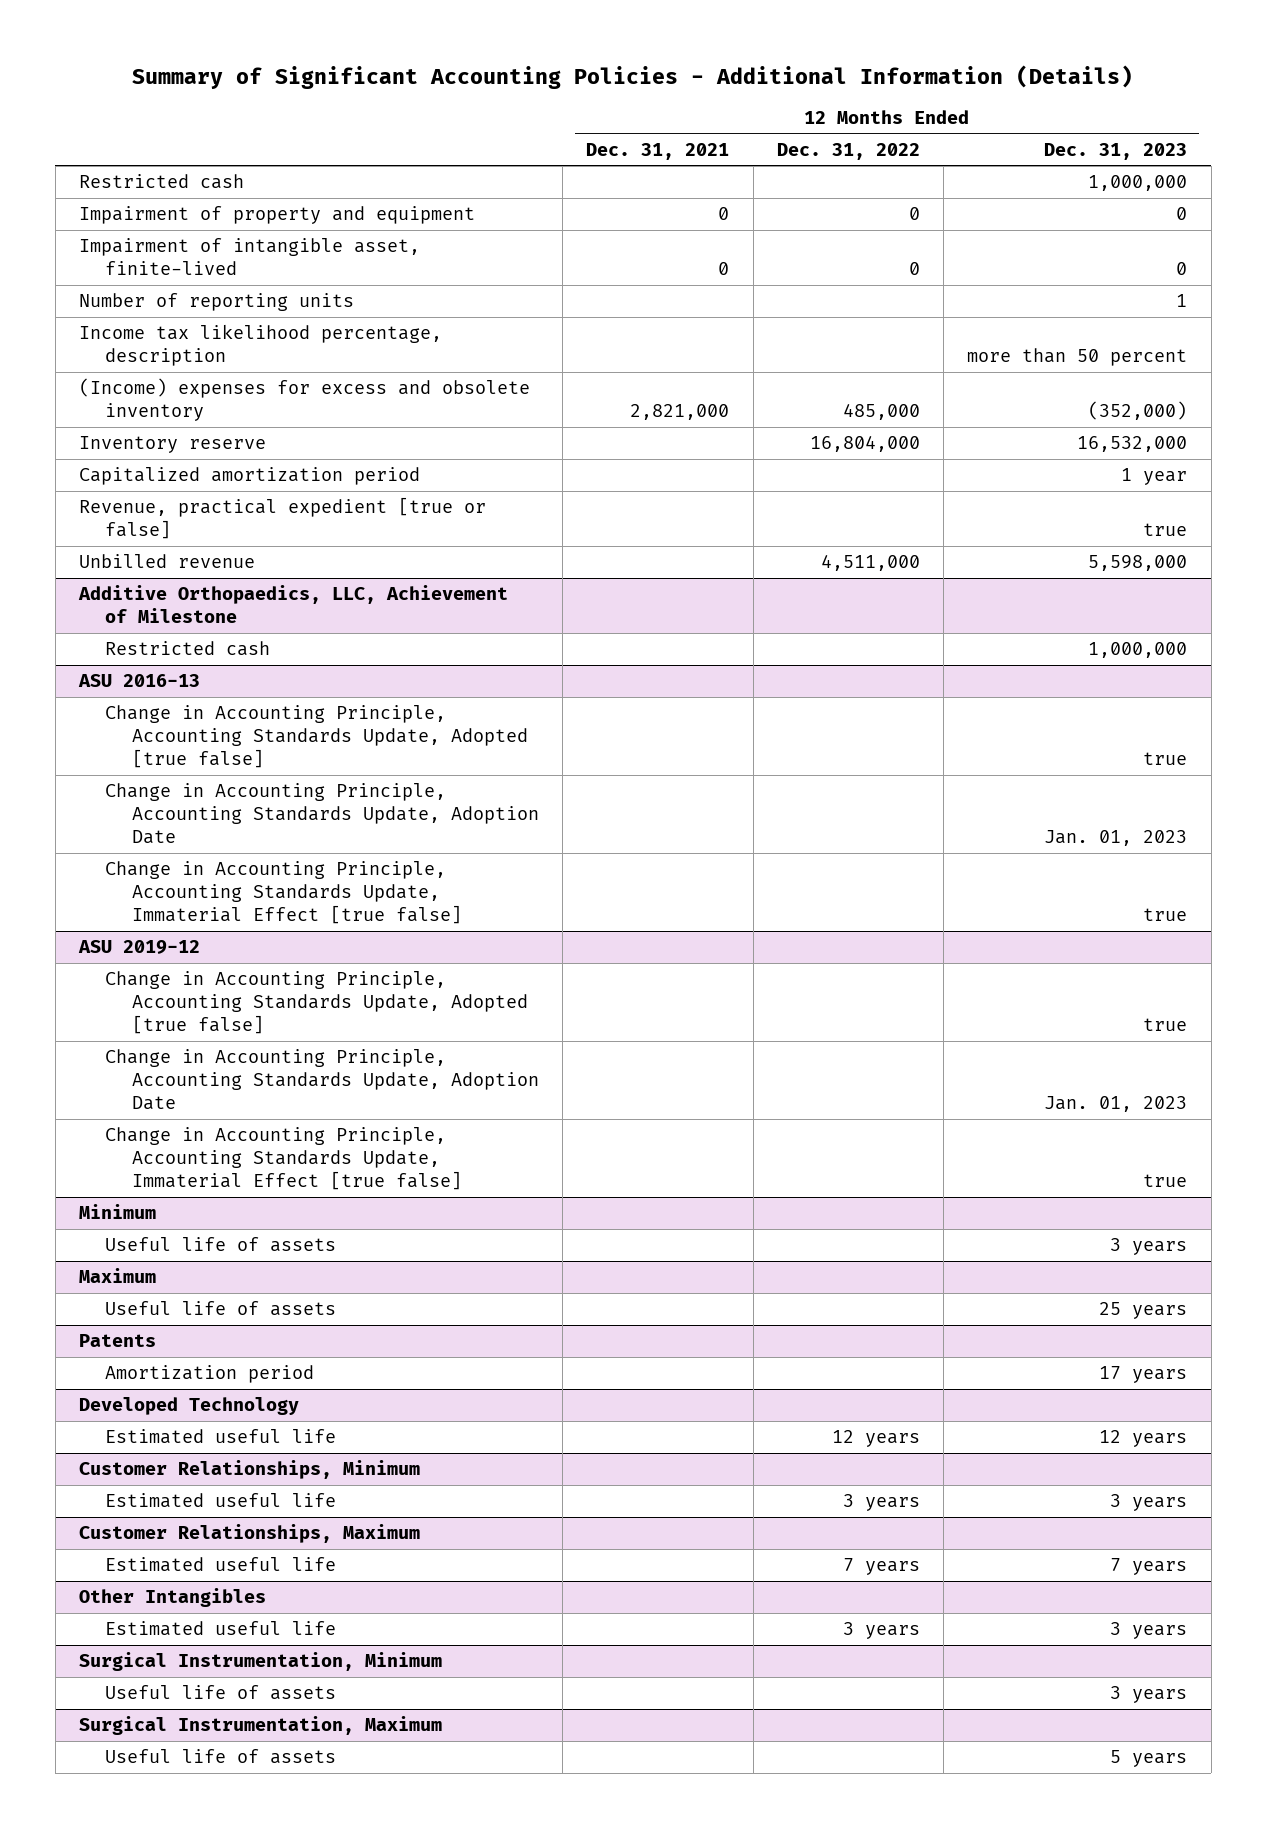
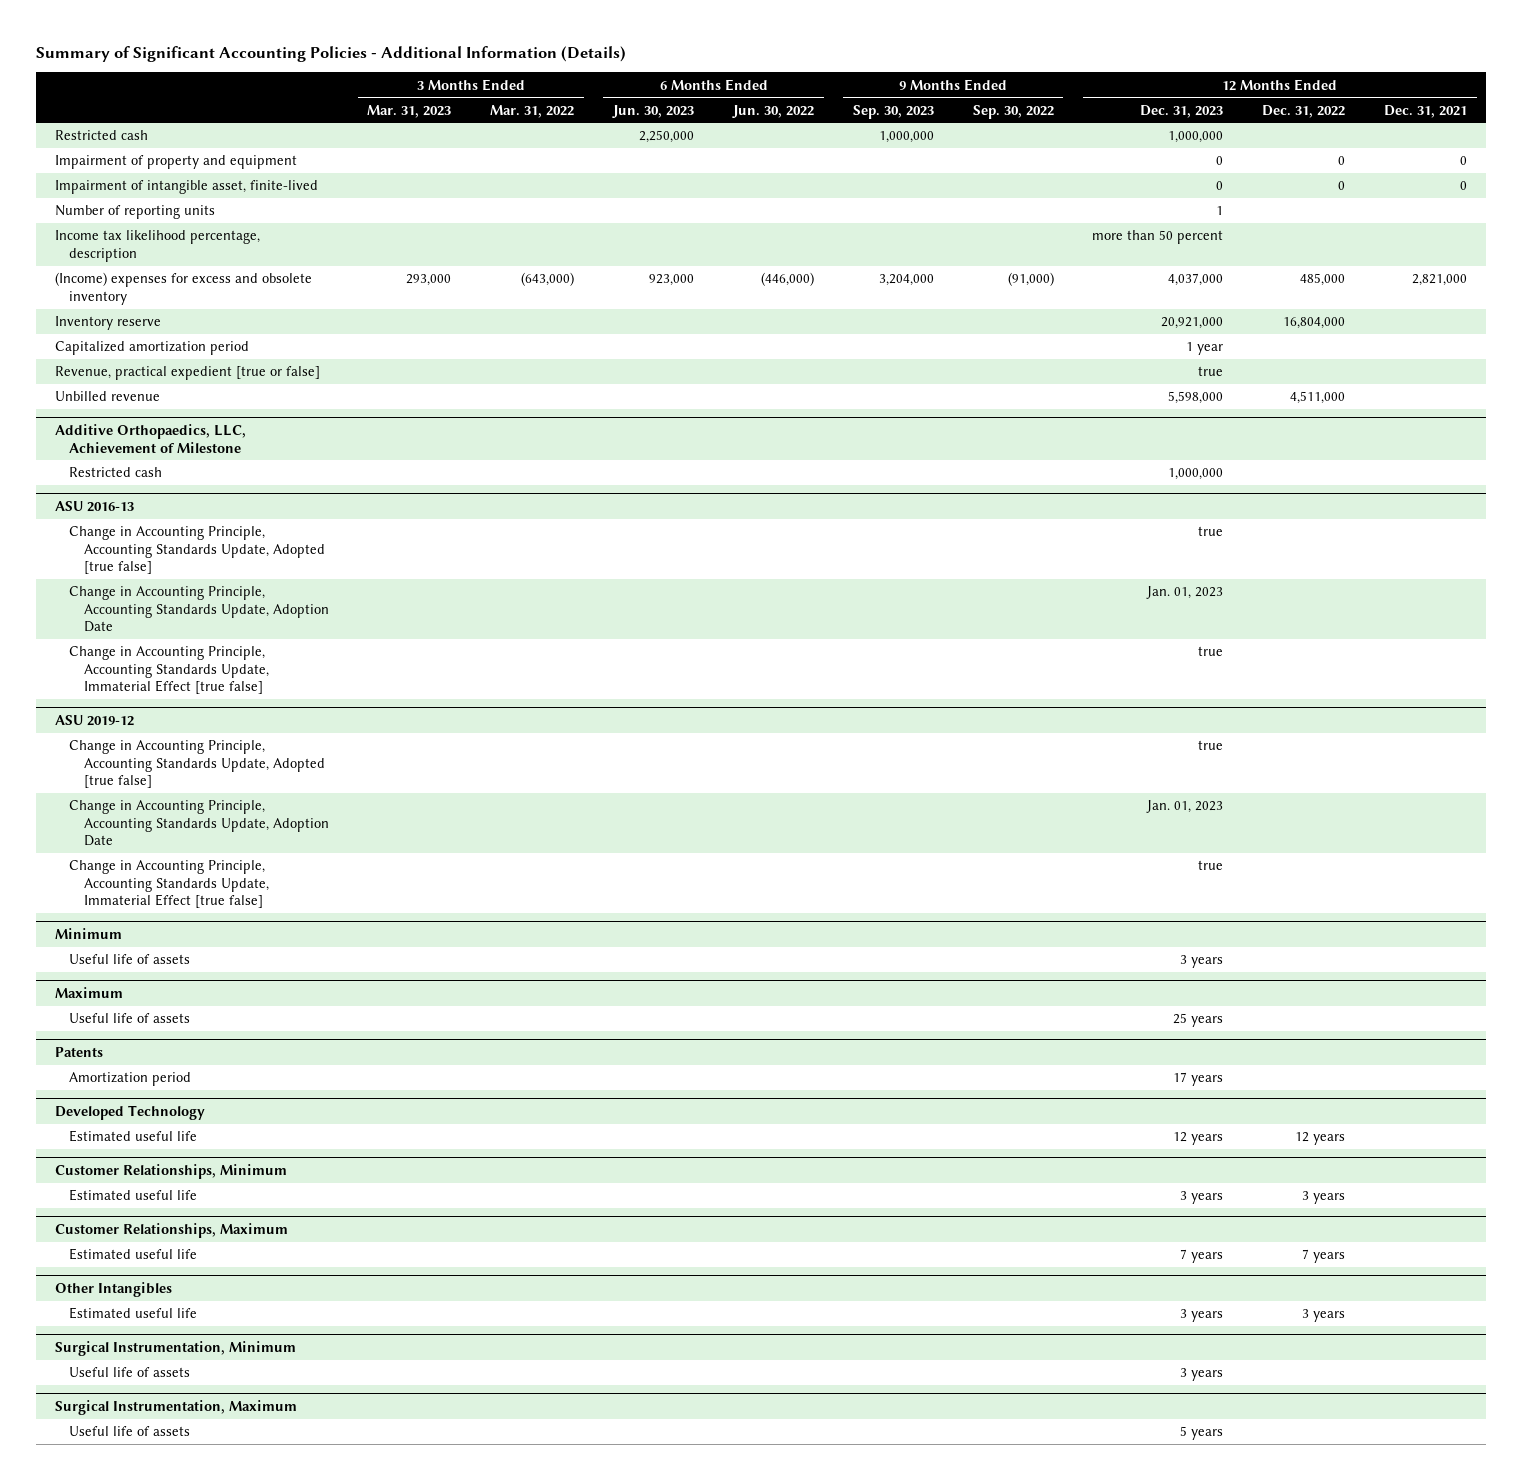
- | 12 Months Ended Dec. 31, 2021 | 12 Months Ended Dec. 31, 2022 | 12 Months Ended Dec. 31, 2023
+ | 3 Months Ended Mar. 31, 2023 | 3 Months Ended Mar. 31, 2022 | 6 Months Ended Jun. 30, 2023 | 6 Months Ended Jun. 30, 2022 | 9 Months Ended Sep. 30, 2023 | 9 Months Ended Sep. 30, 2022 | 12 Months Ended Dec. 31, 2023 | 12 Months Ended Dec. 31, 2022 | 12 Months Ended Dec. 31, 2021
- (Income) expenses for excess and obsolete inventory | 2,821,000 | 485,000 | (352,000)
- Inventory reserve | | 16,804,000 | 16,532,000
+ (Income) expenses for excess and obsolete inventory | 293,000 | (643,000) | 923,000 | (446,000) | 3,204,000 | (91,000) | 4,037,000 | 485,000 | 2,821,000
+ Inventory reserve | | | | | | | 20,921,000 | 16,804,000 |

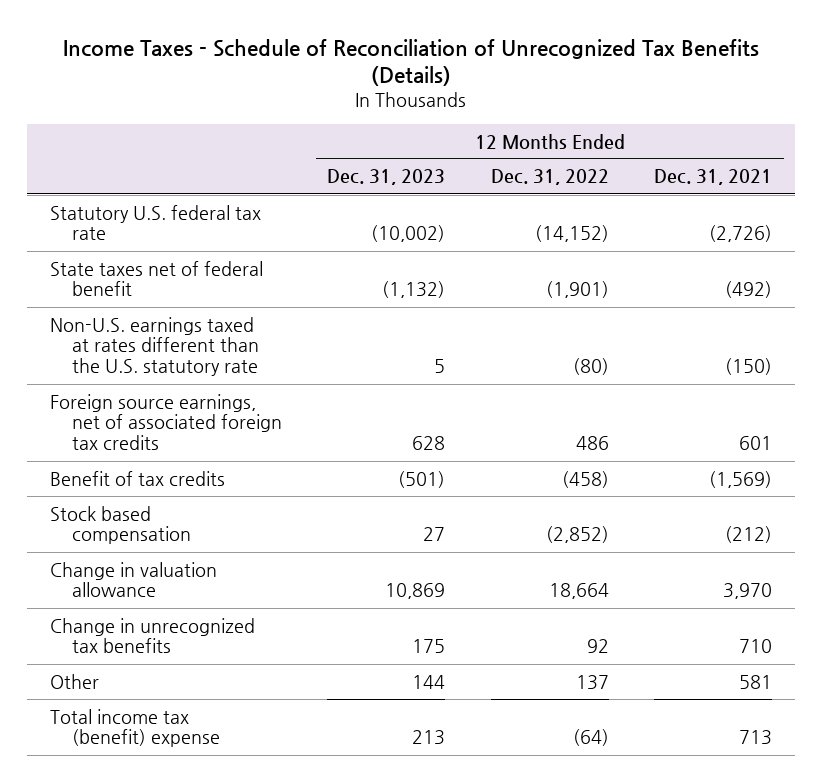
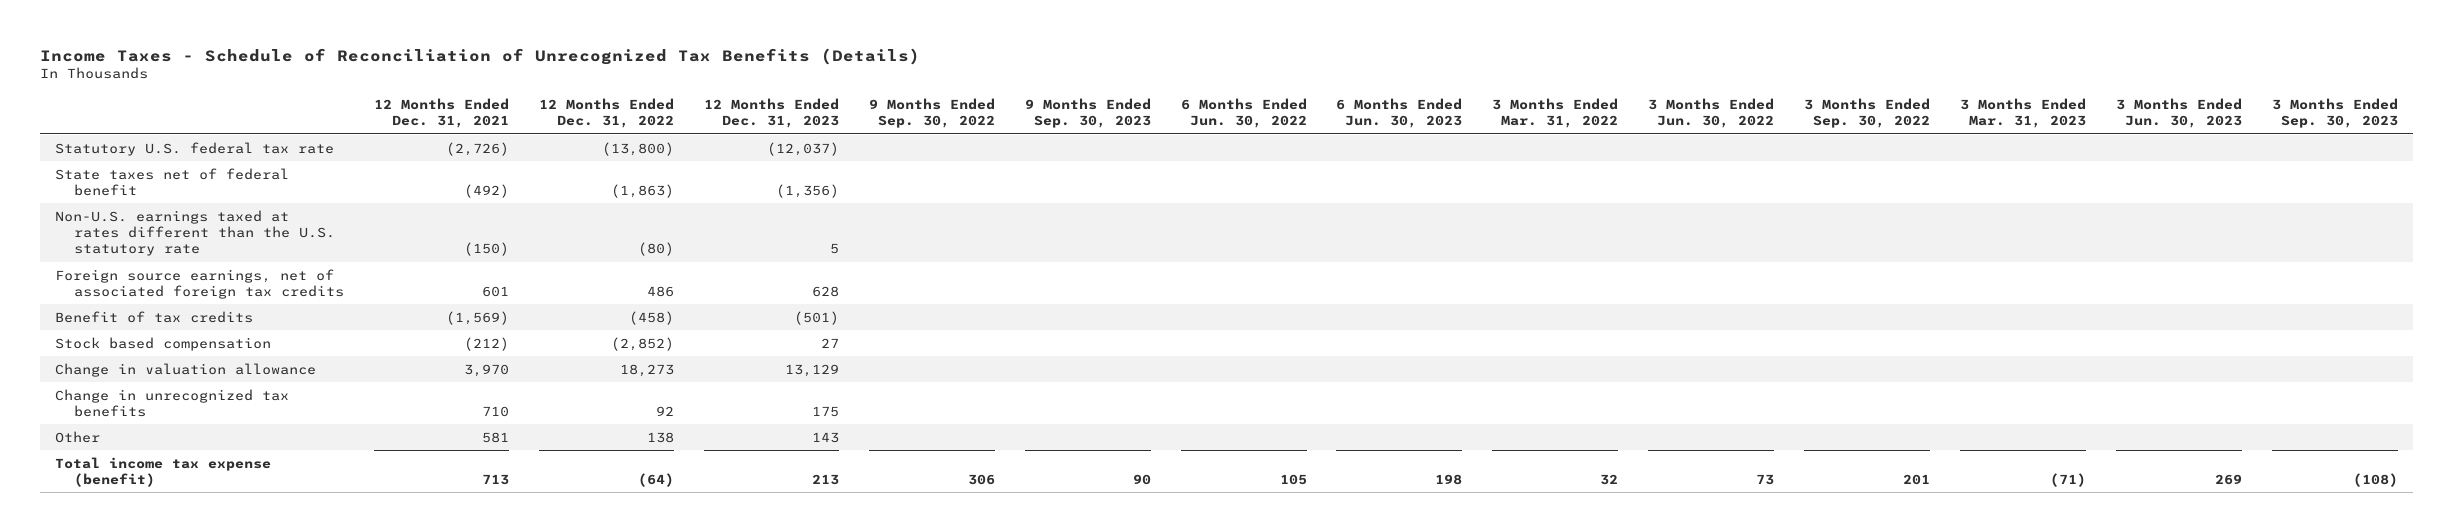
- | 12 Months Ended Dec. 31, 2023 | 12 Months Ended Dec. 31, 2022 | 12 Months Ended Dec. 31, 2021
+ | 12 Months Ended Dec. 31, 2021 | 12 Months Ended Dec. 31, 2022 | 12 Months Ended Dec. 31, 2023 | 9 Months Ended Sep. 30, 2022 | 9 Months Ended Sep. 30, 2023 | 6 Months Ended Jun. 30, 2022 | 6 Months Ended Jun. 30, 2023 | 3 Months Ended Mar. 31, 2022 | 3 Months Ended Jun. 30, 2022 | 3 Months Ended Sep. 30, 2022 | 3 Months Ended Mar. 31, 2023 | 3 Months Ended Jun. 30, 2023 | 3 Months Ended Sep. 30, 2023
- Statutory U.S. federal tax rate | (10,002) | (14,152) | (2,726)
- State taxes net of federal benefit | (1,132) | (1,901) | (492)
+ Statutory U.S. federal tax rate | (2,726) | (13,800) | (12,037) | | | | | | | | | |
+ State taxes net of federal benefit | (492) | (1,863) | (1,356) | | | | | | | | | |
- Change in valuation allowance | 10,869 | 18,664 | 3,970
+ Change in valuation allowance | 3,970 | 18,273 | 13,129 | | | | | | | | | |
- Other | 144 | 137 | 581
- Total income tax (benefit) expense | 213 | (64) | 713
+ Other | 581 | 138 | 143 | | | | | | | | | |
+ Total income tax expense (benefit) | 713 | (64) | 213 | 306 | 90 | 105 | 198 | 32 | 73 | 201 | (71) | 269 | (108)

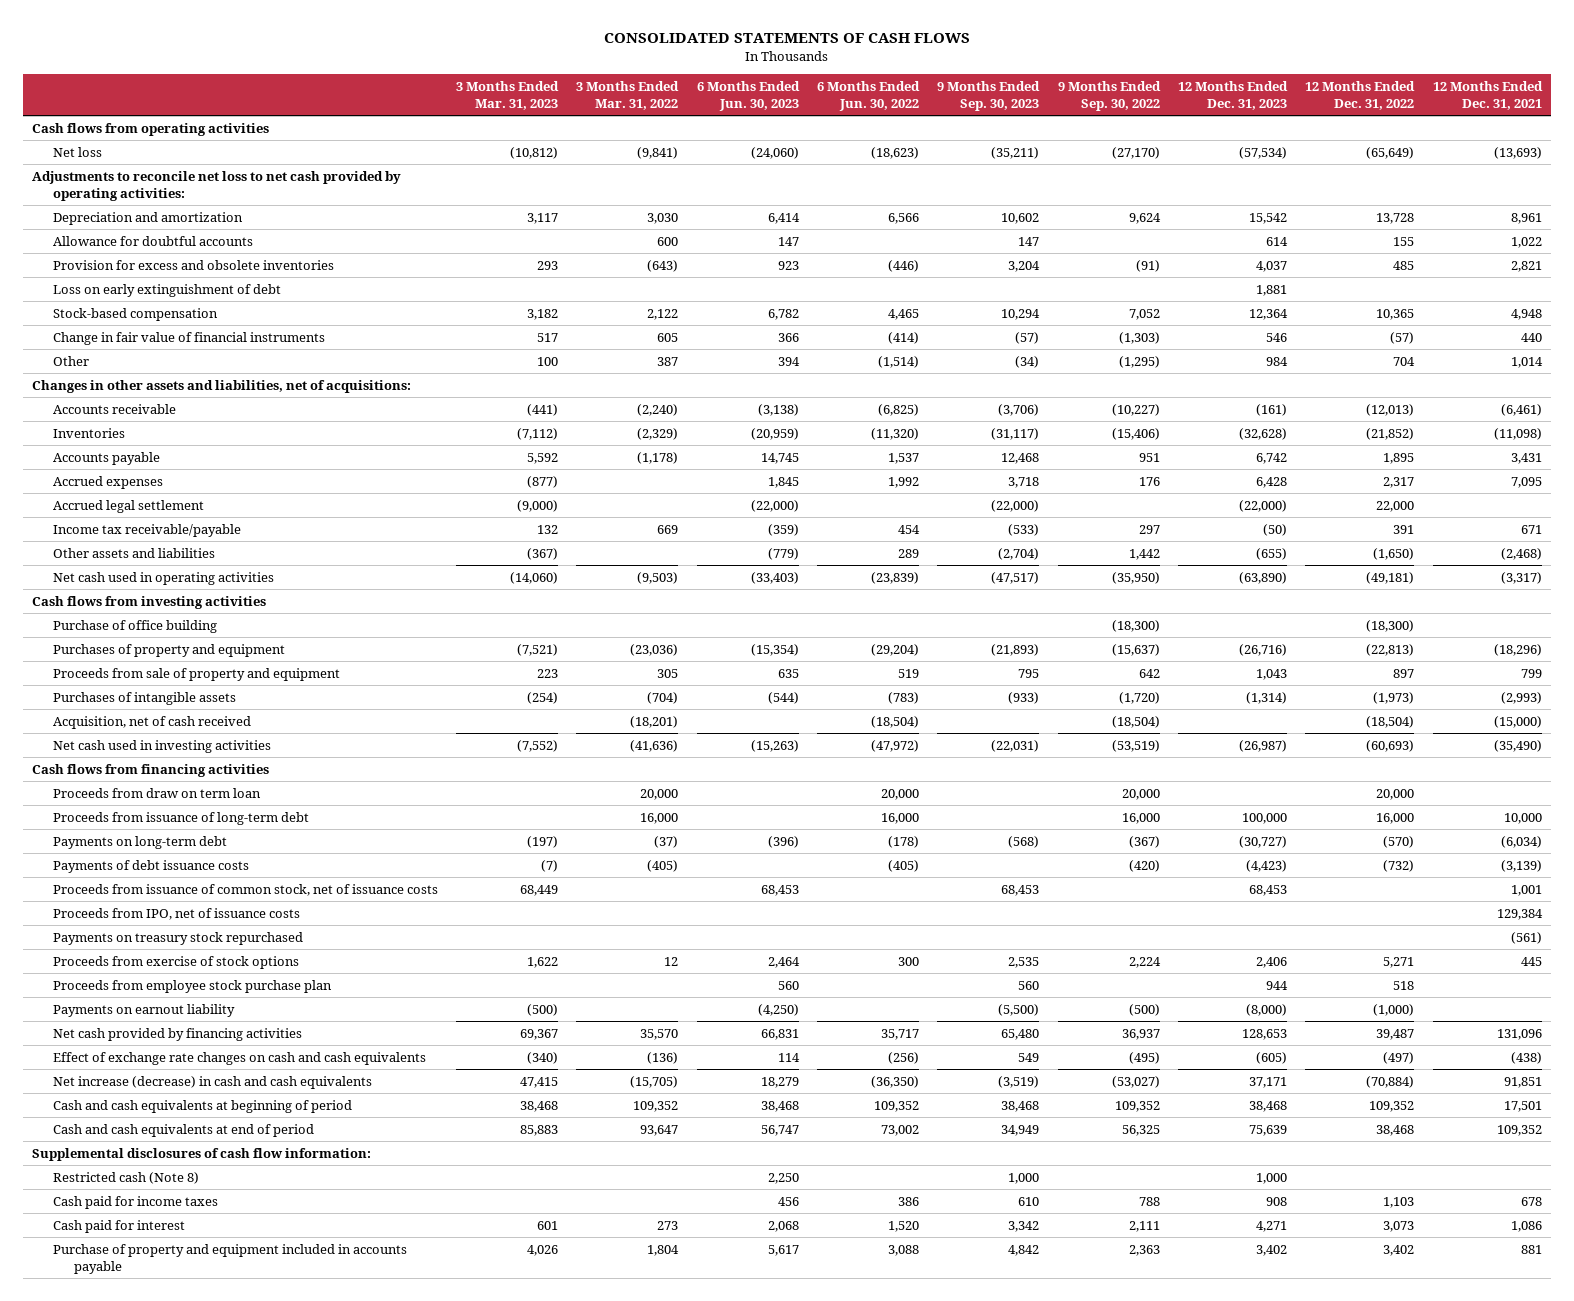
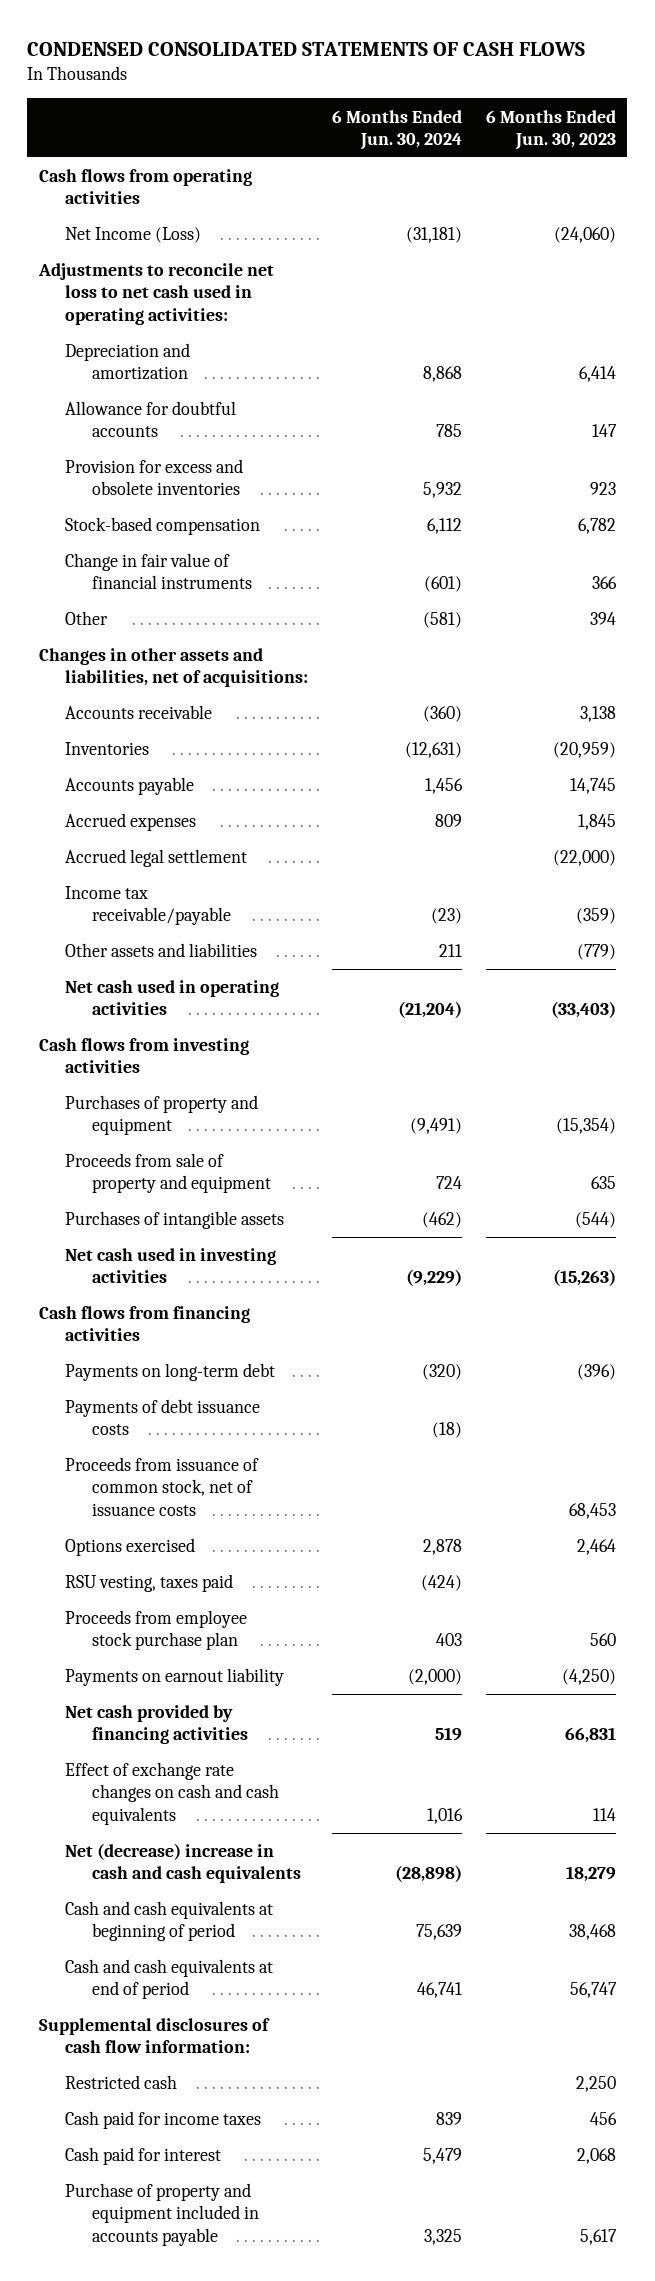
- CONSOLIDATED STATEMENTS OF CASH FLOWS
+ CONDENSED CONSOLIDATED STATEMENTS OF CASH FLOWS
- | 3 Months Ended Mar. 31, 2023 | 3 Months Ended Mar. 31, 2022 | 6 Months Ended Jun. 30, 2023 | 6 Months Ended Jun. 30, 2022 | 9 Months Ended Sep. 30, 2023 | 9 Months Ended Sep. 30, 2022 | 12 Months Ended Dec. 31, 2023 | 12 Months Ended Dec. 31, 2022 | 12 Months Ended Dec. 31, 2021
+ | 6 Months Ended Jun. 30, 2024 | 6 Months Ended Jun. 30, 2023
- Net loss | (10,812) | (9,841) | (24,060) | (18,623) | (35,211) | (27,170) | (57,534) | (65,649) | (13,693)
- Adjustments to reconcile net loss to net cash provided by operating activities:
+ Net Income (Loss) | (31,181) | (24,060)
+ Adjustments to reconcile net loss to net cash used in operating activities:
- Loss on early extinguishment of debt | | | | | | | 1,881 | |
- Accounts receivable | (441) | (2,240) | (3,138) | (6,825) | (3,706) | (10,227) | (161) | (12,013) | (6,461)
+ Accounts receivable | (360) | 3,138
- Purchase of office building | | | | | | (18,300) | | (18,300) |
- Acquisition, net of cash received | | (18,201) | | (18,504) | | (18,504) | | (18,504) | (15,000)
- Proceeds from draw on term loan | | 20,000 | | 20,000 | | 20,000 | | 20,000 |
- Proceeds from issuance of long-term debt | | 16,000 | | 16,000 | | 16,000 | 100,000 | 16,000 | 10,000
- Proceeds from IPO, net of issuance costs | | | | | | | | | 129,384
- Payments on treasury stock repurchased | | | | | | | | | (561)
- Proceeds from exercise of stock options | 1,622 | 12 | 2,464 | 300 | 2,535 | 2,224 | 2,406 | 5,271 | 445
+ Options exercised | 2,878 | 2,464
+ RSU vesting, taxes paid | (424) |
- Net increase (decrease) in cash and cash equivalents | 47,415 | (15,705) | 18,279 | (36,350) | (3,519) | (53,027) | 37,171 | (70,884) | 91,851
+ Net (decrease) increase in cash and cash equivalents | (28,898) | 18,279
- Restricted cash (Note 8) | | | 2,250 | | 1,000 | | 1,000 | |
+ Restricted cash | | 2,250

